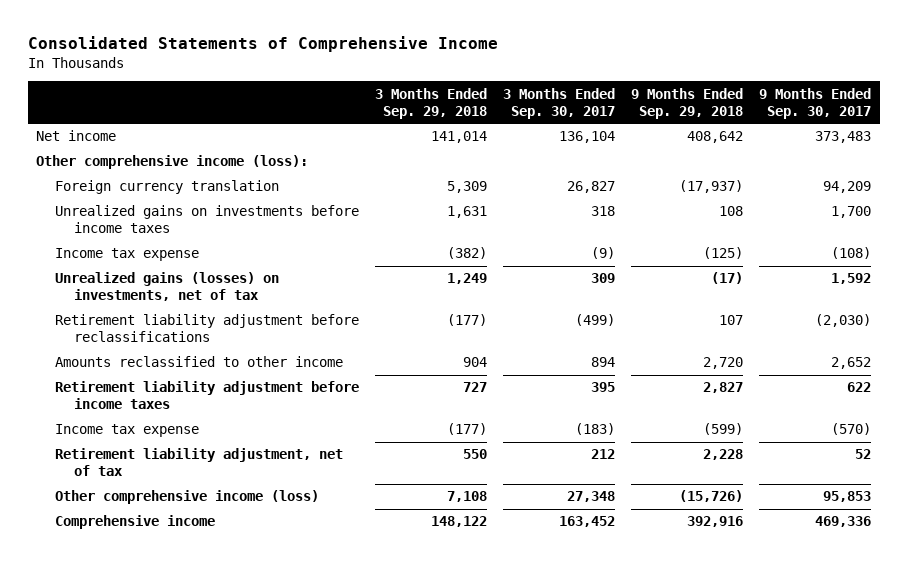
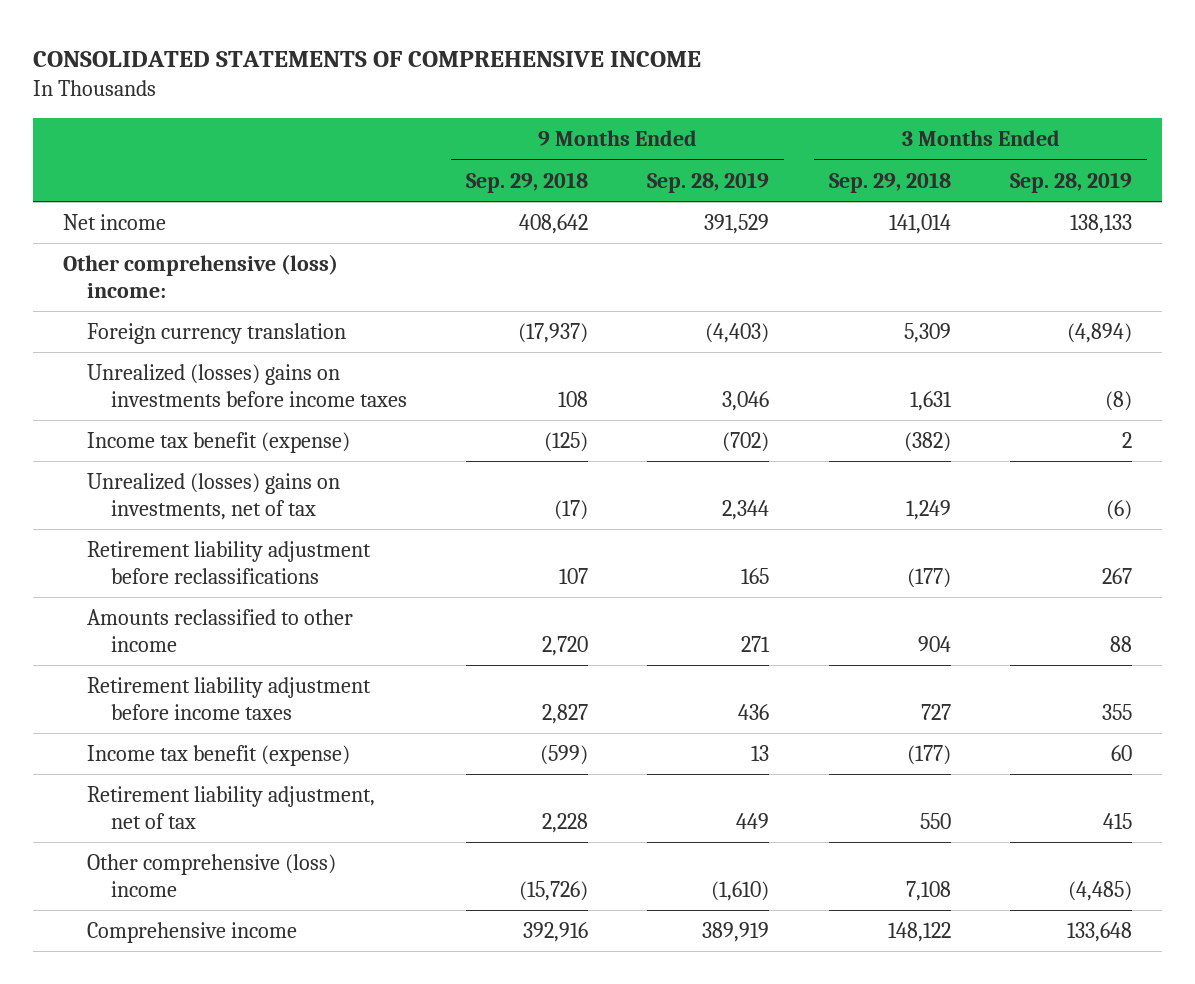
- Consolidated Statements of Comprehensive Income
+ CONSOLIDATED STATEMENTS OF COMPREHENSIVE INCOME
- | 3 Months Ended Sep. 29, 2018 | 3 Months Ended Sep. 30, 2017 | 9 Months Ended Sep. 29, 2018 | 9 Months Ended Sep. 30, 2017
+ | 9 Months Ended Sep. 29, 2018 | 9 Months Ended Sep. 28, 2019 | 3 Months Ended Sep. 29, 2018 | 3 Months Ended Sep. 28, 2019
- Other comprehensive income (loss):
+ Other comprehensive (loss) income:
- Unrealized gains on investments before income taxes | 1,631 | 318 | 108 | 1,700
- Income tax expense | (382) | (9) | (125) | (108)
- Unrealized gains (losses) on investments, net of tax | 1,249 | 309 | (17) | 1,592
+ Unrealized (losses) gains on investments before income taxes | 108 | 3,046 | 1,631 | (8)
+ Income tax benefit (expense) | (125) | (702) | (382) | 2
+ Unrealized (losses) gains on investments, net of tax | (17) | 2,344 | 1,249 | (6)
- Income tax expense | (177) | (183) | (599) | (570)
+ Income tax benefit (expense) | (599) | 13 | (177) | 60
- Other comprehensive income (loss) | 7,108 | 27,348 | (15,726) | 95,853
+ Other comprehensive (loss) income | (15,726) | (1,610) | 7,108 | (4,485)

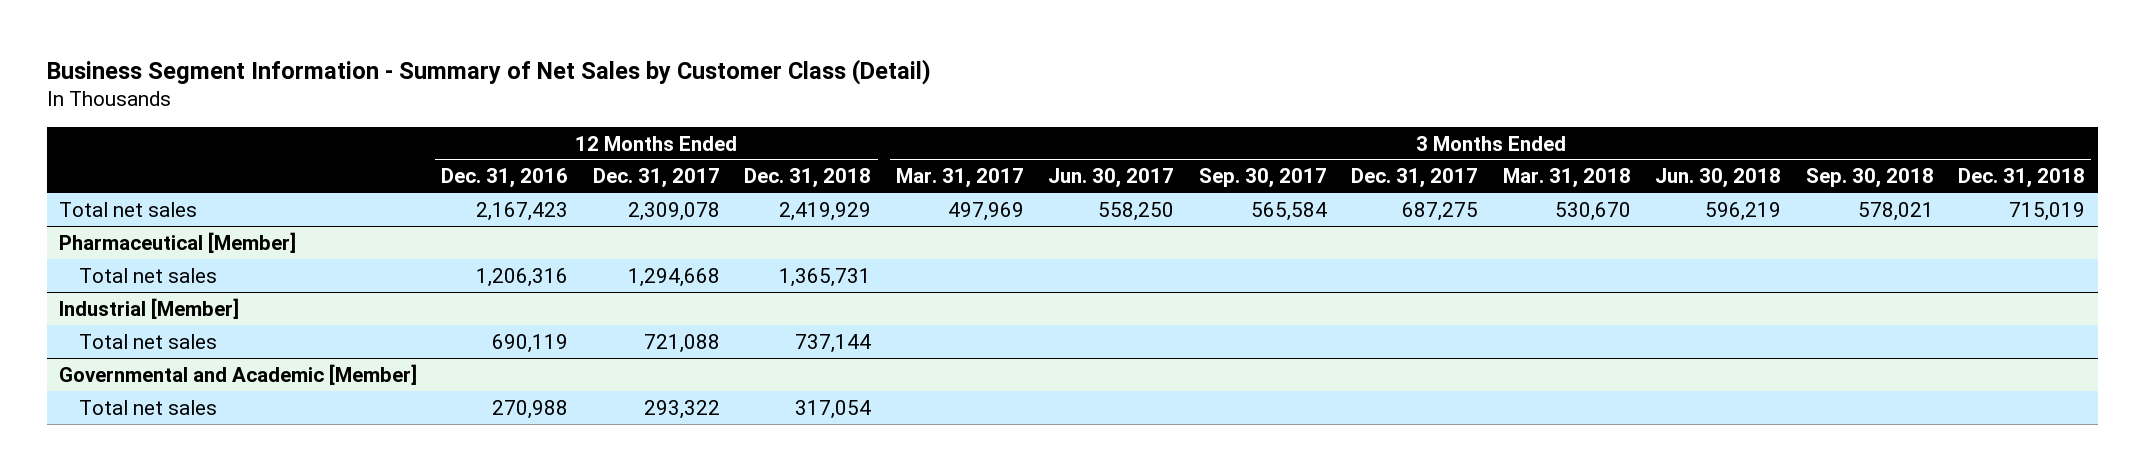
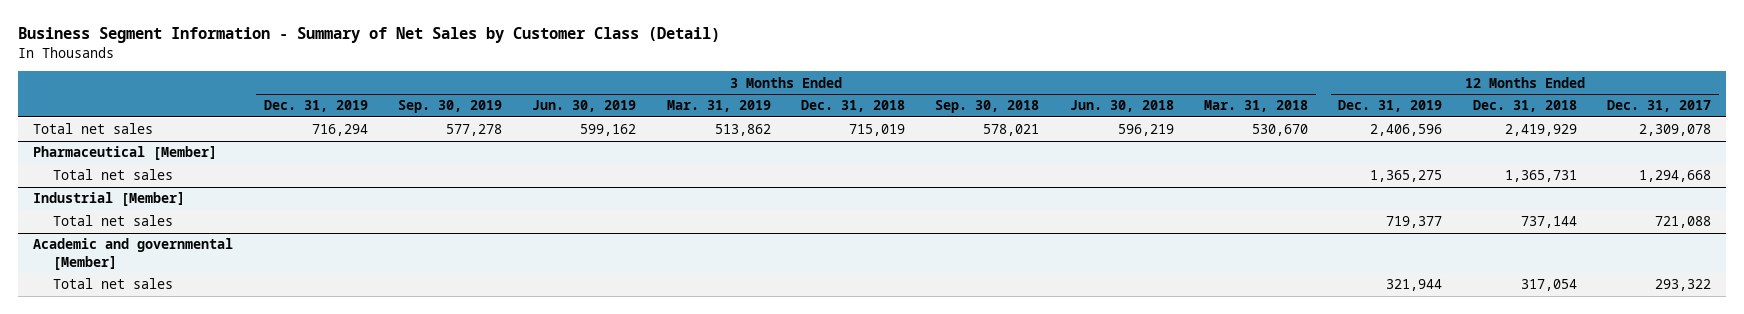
- | 12 Months Ended Dec. 31, 2016 | 12 Months Ended Dec. 31, 2017 | 12 Months Ended Dec. 31, 2018 | 3 Months Ended Mar. 31, 2017 | 3 Months Ended Jun. 30, 2017 | 3 Months Ended Sep. 30, 2017 | 3 Months Ended Dec. 31, 2017 | 3 Months Ended Mar. 31, 2018 | 3 Months Ended Jun. 30, 2018 | 3 Months Ended Sep. 30, 2018 | 3 Months Ended Dec. 31, 2018
+ | 3 Months Ended Dec. 31, 2019 | 3 Months Ended Sep. 30, 2019 | 3 Months Ended Jun. 30, 2019 | 3 Months Ended Mar. 31, 2019 | 3 Months Ended Dec. 31, 2018 | 3 Months Ended Sep. 30, 2018 | 3 Months Ended Jun. 30, 2018 | 3 Months Ended Mar. 31, 2018 | 12 Months Ended Dec. 31, 2019 | 12 Months Ended Dec. 31, 2018 | 12 Months Ended Dec. 31, 2017
- Governmental and Academic [Member]
+ Academic and governmental [Member]

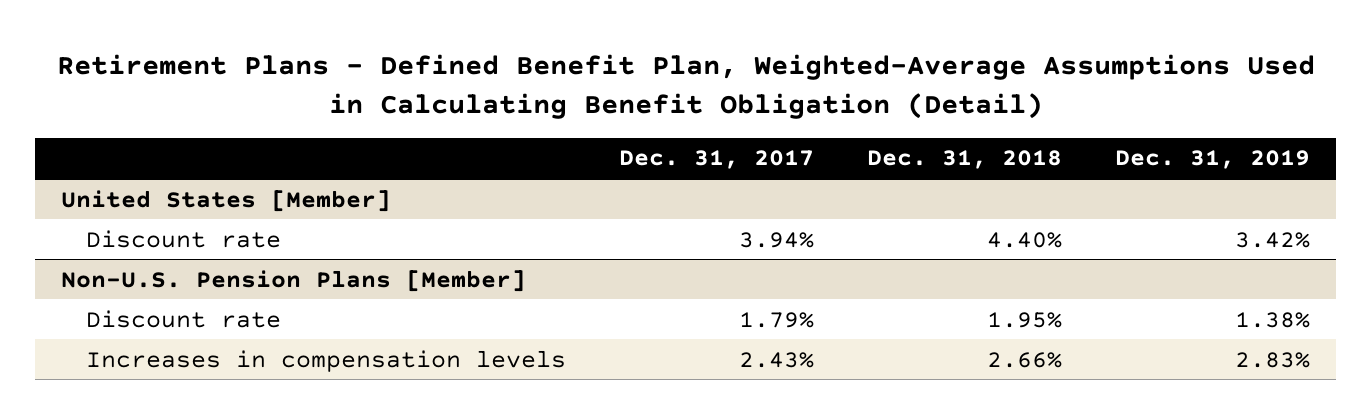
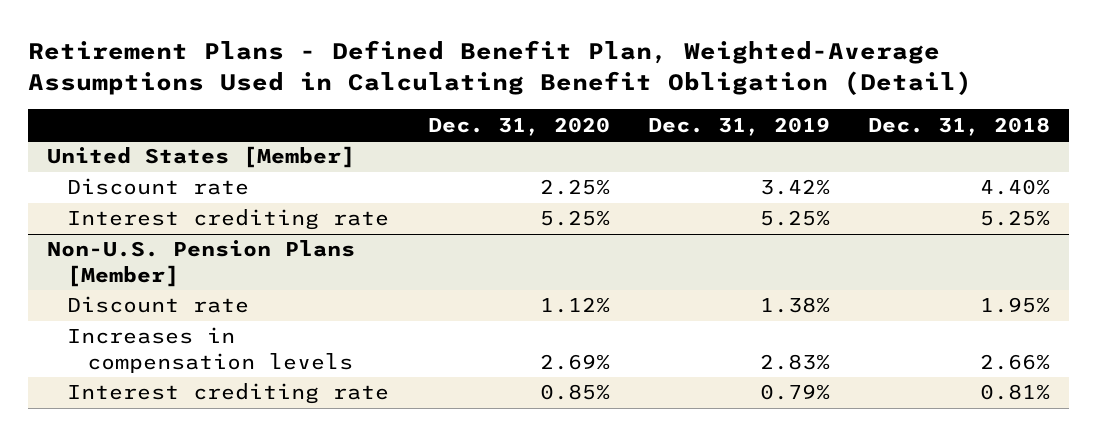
- | Dec. 31, 2017 | Dec. 31, 2018 | Dec. 31, 2019
+ | Dec. 31, 2020 | Dec. 31, 2019 | Dec. 31, 2018
@ United States [Member]
+ Interest crediting rate | 5.25% | 5.25% | 5.25%
@ Non-U.S. Pension Plans [Member]
+ Interest crediting rate | 0.85% | 0.79% | 0.81%

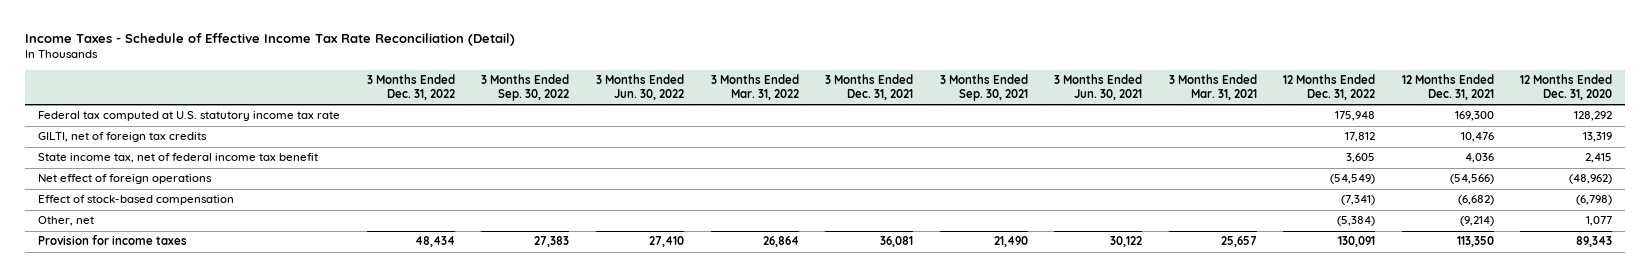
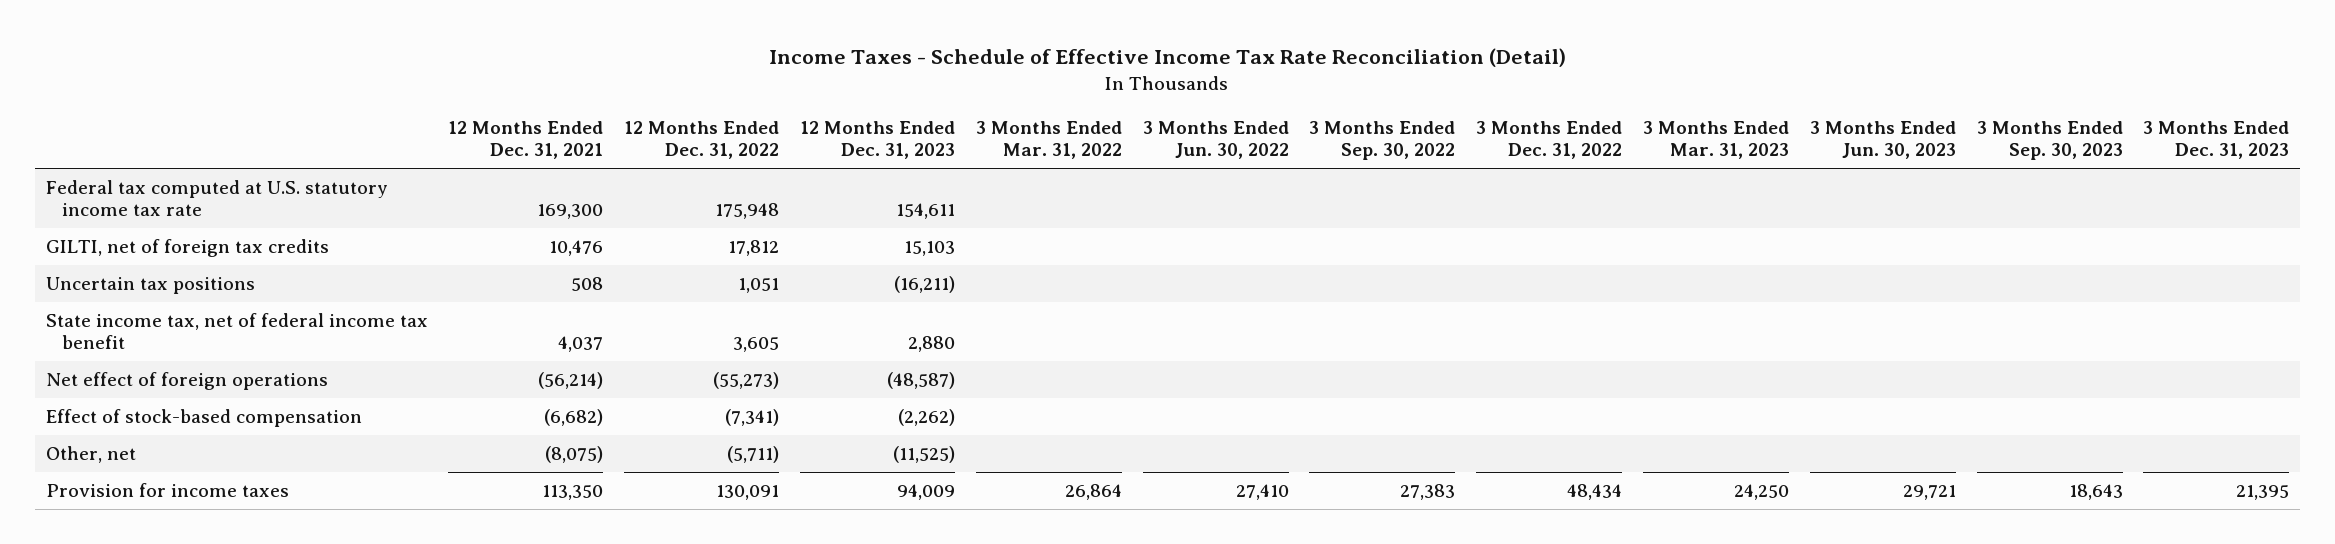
- | 3 Months Ended Dec. 31, 2022 | 3 Months Ended Sep. 30, 2022 | 3 Months Ended Jun. 30, 2022 | 3 Months Ended Mar. 31, 2022 | 3 Months Ended Dec. 31, 2021 | 3 Months Ended Sep. 30, 2021 | 3 Months Ended Jun. 30, 2021 | 3 Months Ended Mar. 31, 2021 | 12 Months Ended Dec. 31, 2022 | 12 Months Ended Dec. 31, 2021 | 12 Months Ended Dec. 31, 2020
+ | 12 Months Ended Dec. 31, 2021 | 12 Months Ended Dec. 31, 2022 | 12 Months Ended Dec. 31, 2023 | 3 Months Ended Mar. 31, 2022 | 3 Months Ended Jun. 30, 2022 | 3 Months Ended Sep. 30, 2022 | 3 Months Ended Dec. 31, 2022 | 3 Months Ended Mar. 31, 2023 | 3 Months Ended Jun. 30, 2023 | 3 Months Ended Sep. 30, 2023 | 3 Months Ended Dec. 31, 2023
- State income tax, net of federal income tax benefit | | | | | | | | | 3,605 | 4,036 | 2,415
- Net effect of foreign operations | | | | | | | | | (54,549) | (54,566) | (48,962)
+ Uncertain tax positions | 508 | 1,051 | (16,211) | | | | | | | |
+ State income tax, net of federal income tax benefit | 4,037 | 3,605 | 2,880 | | | | | | | |
+ Net effect of foreign operations | (56,214) | (55,273) | (48,587) | | | | | | | |
- Other, net | | | | | | | | | (5,384) | (9,214) | 1,077
+ Other, net | (8,075) | (5,711) | (11,525) | | | | | | | |

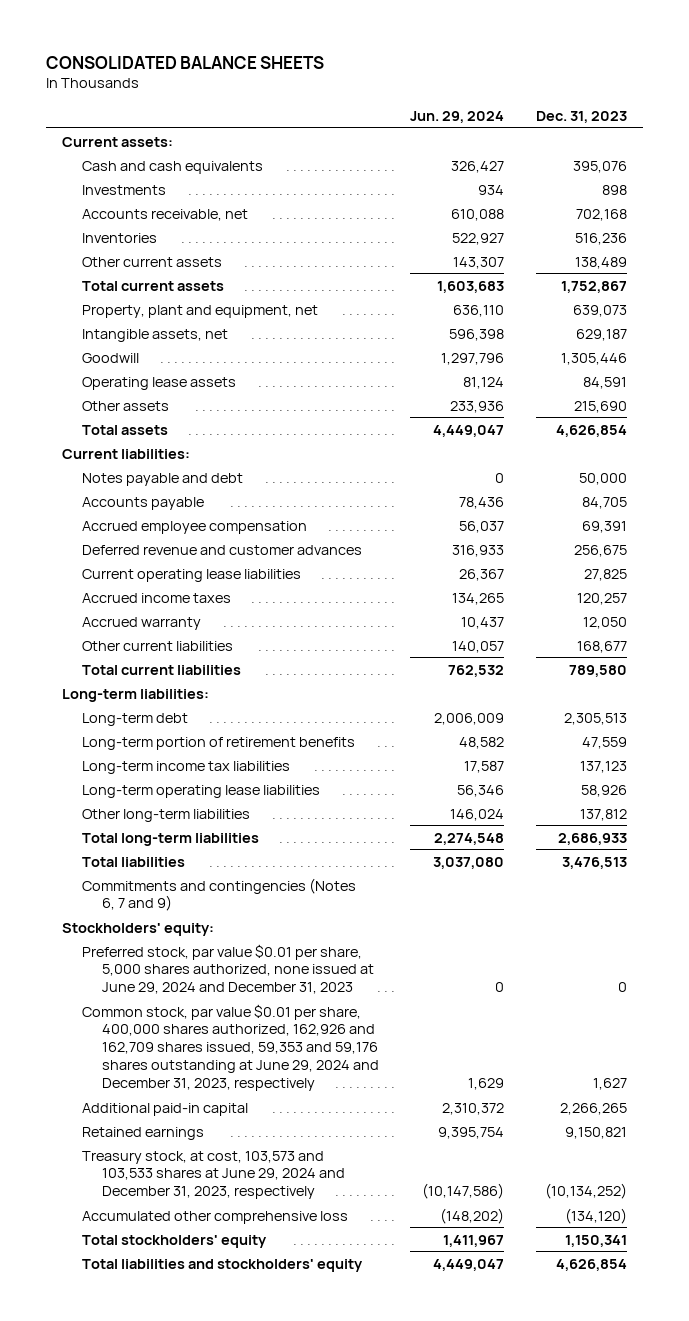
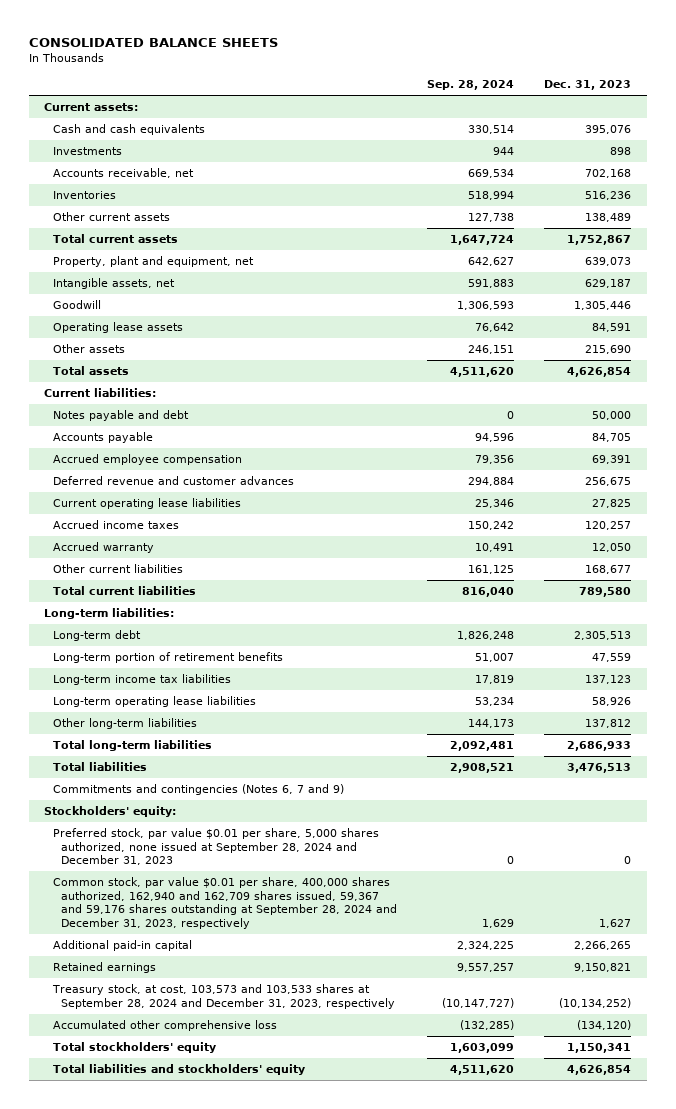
- | Jun. 29, 2024 | Dec. 31, 2023
+ | Sep. 28, 2024 | Dec. 31, 2023
- Preferred stock, par value $0.01 per share, 5,000 shares authorized, none issued at June 29, 2024 and December 31, 2023 | 0 | 0
- Common stock, par value $0.01 per share, 400,000 shares authorized, 162,926 and 162,709 shares issued, 59,353 and 59,176 shares outstanding at June 29, 2024 and December 31, 2023, respectively | 1,629 | 1,627
+ Preferred stock, par value $0.01 per share, 5,000 shares authorized, none issued at September 28, 2024 and December 31, 2023 | 0 | 0
+ Common stock, par value $0.01 per share, 400,000 shares authorized, 162,940 and 162,709 shares issued, 59,367 and 59,176 shares outstanding at September 28, 2024 and December 31, 2023, respectively | 1,629 | 1,627
- Treasury stock, at cost, 103,573 and 103,533 shares at June 29, 2024 and December 31, 2023, respectively | (10,147,586) | (10,134,252)
+ Treasury stock, at cost, 103,573 and 103,533 shares at September 28, 2024 and December 31, 2023, respectively | (10,147,727) | (10,134,252)

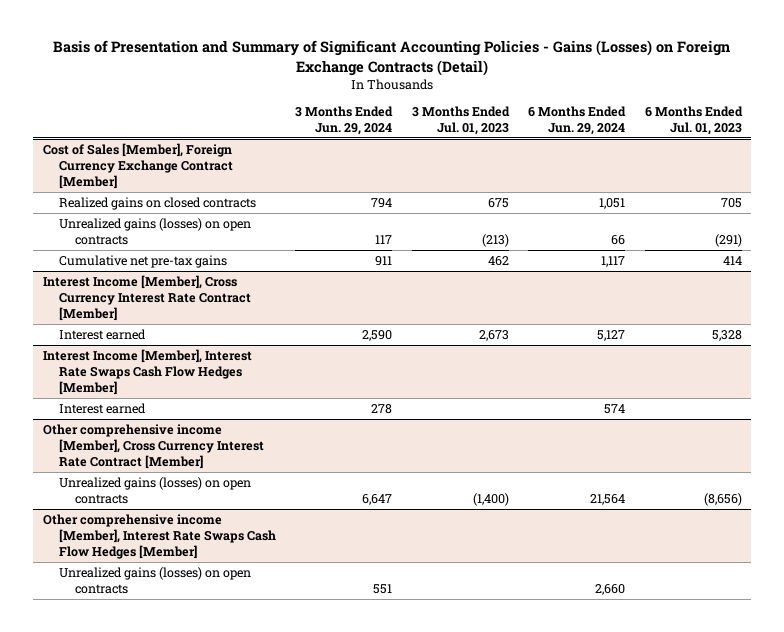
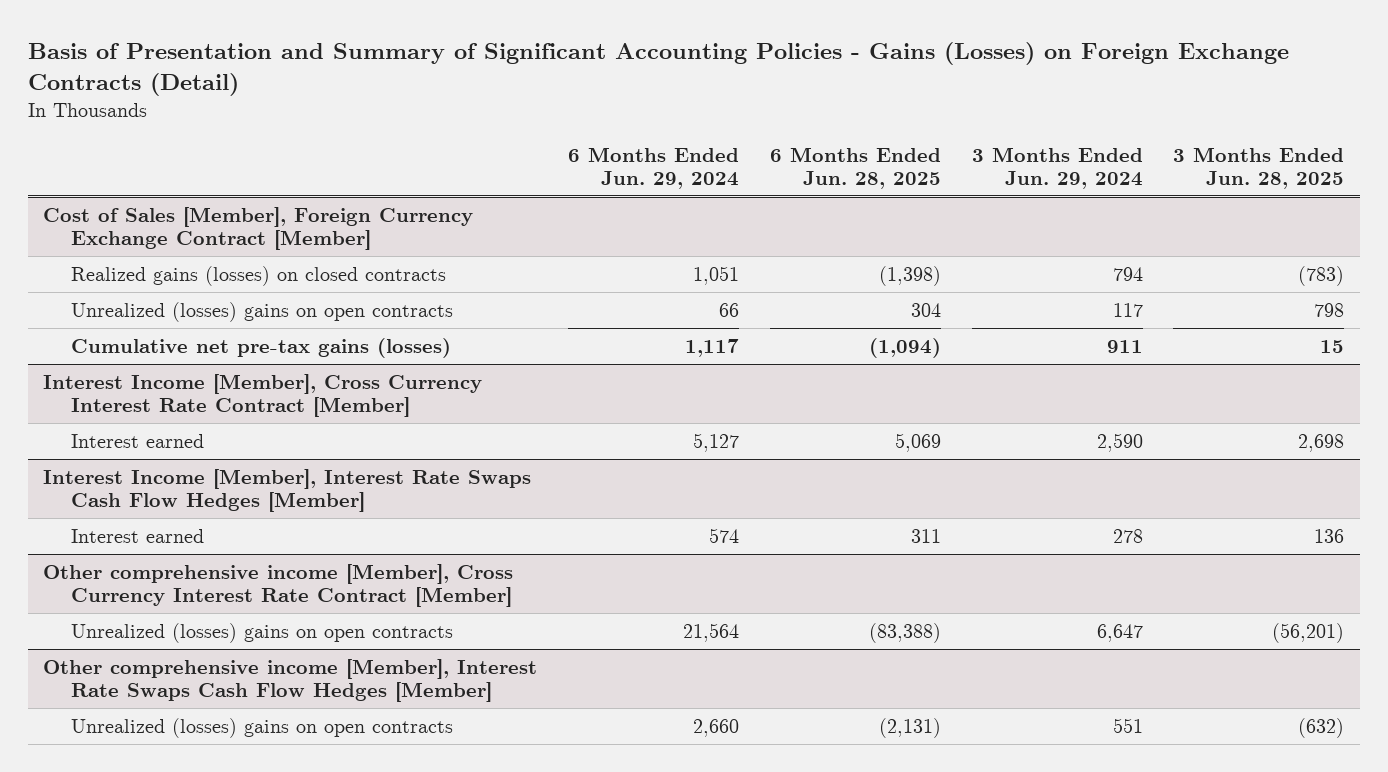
- | 3 Months Ended Jun. 29, 2024 | 3 Months Ended Jul. 01, 2023 | 6 Months Ended Jun. 29, 2024 | 6 Months Ended Jul. 01, 2023
+ | 6 Months Ended Jun. 29, 2024 | 6 Months Ended Jun. 28, 2025 | 3 Months Ended Jun. 29, 2024 | 3 Months Ended Jun. 28, 2025
@ Cost of Sales [Member], Foreign Currency Exchange Contract [Member]
- Realized gains on closed contracts | 794 | 675 | 1,051 | 705
- Unrealized gains (losses) on open contracts | 117 | (213) | 66 | (291)
- Cumulative net pre-tax gains | 911 | 462 | 1,117 | 414
+ Realized gains (losses) on closed contracts | 1,051 | (1,398) | 794 | (783)
+ Unrealized (losses) gains on open contracts | 66 | 304 | 117 | 798
+ Cumulative net pre-tax gains (losses) | 1,117 | (1,094) | 911 | 15
@ Other comprehensive income [Member], Cross Currency Interest Rate Contract [Member]
- Unrealized gains (losses) on open contracts | 6,647 | (1,400) | 21,564 | (8,656)
+ Unrealized (losses) gains on open contracts | 21,564 | (83,388) | 6,647 | (56,201)
@ Other comprehensive income [Member], Interest Rate Swaps Cash Flow Hedges [Member]
- Unrealized gains (losses) on open contracts | 551 | | 2,660 |
+ Unrealized (losses) gains on open contracts | 2,660 | (2,131) | 551 | (632)

